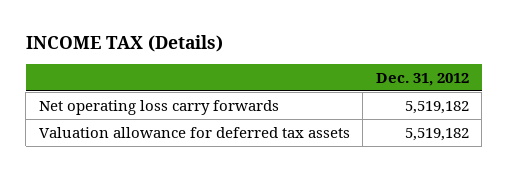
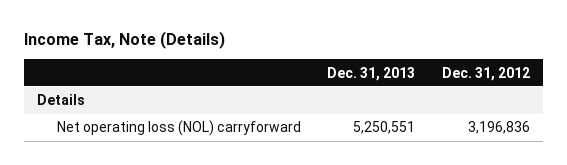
- INCOME TAX (Details)
+ Income Tax, Note (Details)
- | Dec. 31, 2012
+ | Dec. 31, 2013 | Dec. 31, 2012
- Net operating loss carry forwards | 5,519,182
- Valuation allowance for deferred tax assets | 5,519,182
+ Details
+ Net operating loss (NOL) carryforward | 5,250,551 | 3,196,836

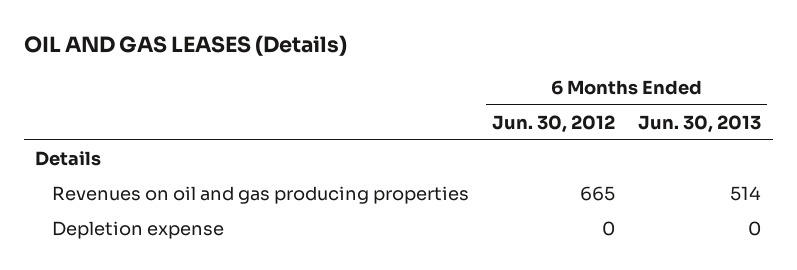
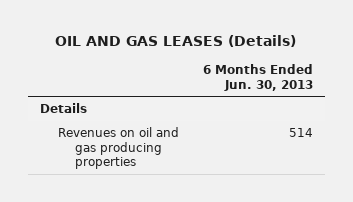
- | 6 Months Ended Jun. 30, 2012 | 6 Months Ended Jun. 30, 2013
+ | 6 Months Ended Jun. 30, 2013
- Depletion expense | 0 | 0

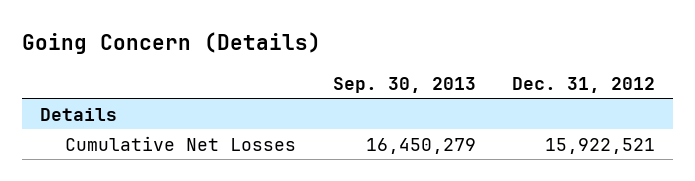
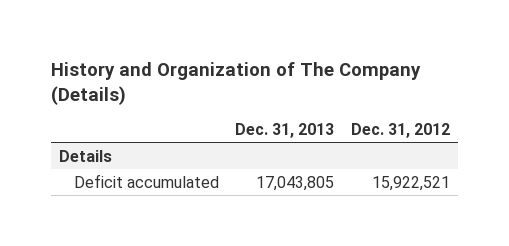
- Going Concern (Details)
+ History and Organization of The Company (Details)
- | Sep. 30, 2013 | Dec. 31, 2012
+ | Dec. 31, 2013 | Dec. 31, 2012
- Cumulative Net Losses | 16,450,279 | 15,922,521
+ Deficit accumulated | 17,043,805 | 15,922,521

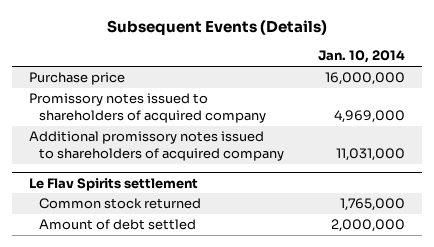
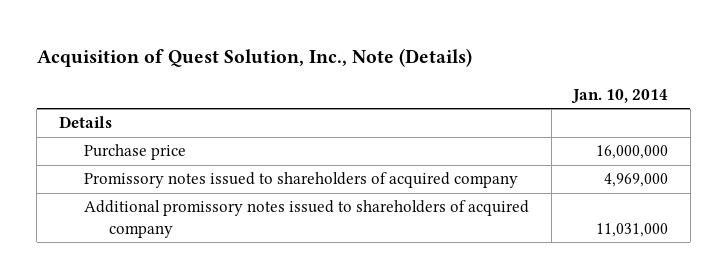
- Subsequent Events (Details)
+ Acquisition of Quest Solution, Inc., Note (Details)
+ Details
- Le Flav Spirits settlement
- Common stock returned | 1,765,000
- Amount of debt settled | 2,000,000

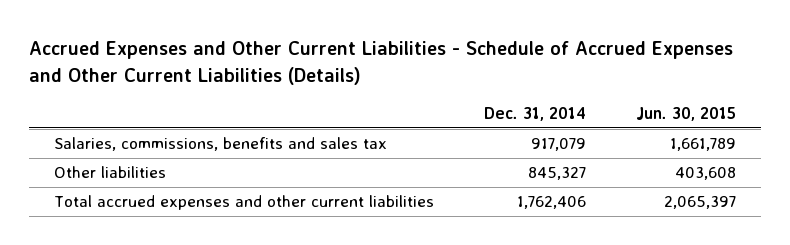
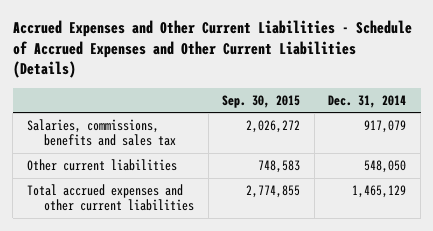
- | Dec. 31, 2014 | Jun. 30, 2015
+ | Sep. 30, 2015 | Dec. 31, 2014
- Other liabilities | 845,327 | 403,608
- Total accrued expenses and other current liabilities | 1,762,406 | 2,065,397
+ Other current liabilities | 748,583 | 548,050
+ Total accrued expenses and other current liabilities | 2,774,855 | 1,465,129

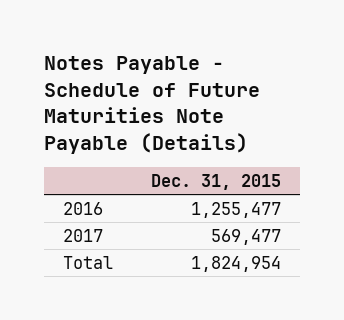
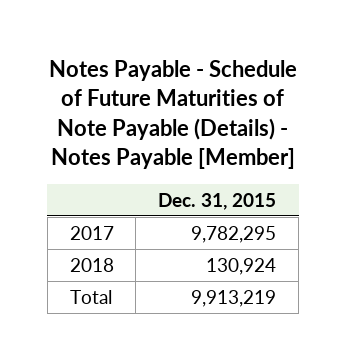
- Notes Payable - Schedule of Future Maturities Note Payable (Details)
+ Notes Payable - Schedule of Future Maturities of Note Payable (Details) - Notes Payable [Member]
- 2016 | 1,255,477
- 2017 | 569,477
- Total | 1,824,954
+ 2017 | 9,782,295
+ 2018 | 130,924
+ Total | 9,913,219

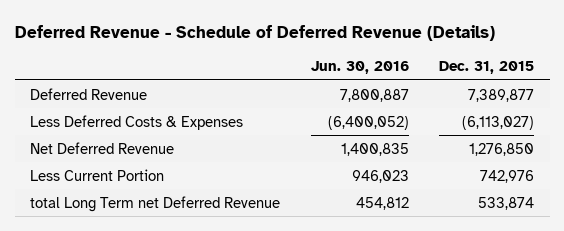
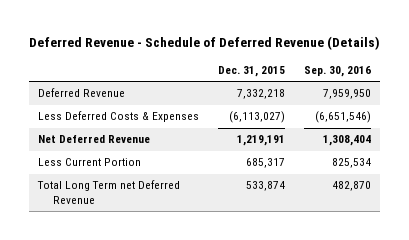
- | Jun. 30, 2016 | Dec. 31, 2015
+ | Dec. 31, 2015 | Sep. 30, 2016
- Deferred Revenue | 7,800,887 | 7,389,877
+ Deferred Revenue | 7,332,218 | 7,959,950
- Net Deferred Revenue | 1,400,835 | 1,276,850
- Less Current Portion | 946,023 | 742,976
- total Long Term net Deferred Revenue | 454,812 | 533,874
+ Net Deferred Revenue | 1,219,191 | 1,308,404
+ Less Current Portion | 685,317 | 825,534
+ Total Long Term net Deferred Revenue | 533,874 | 482,870

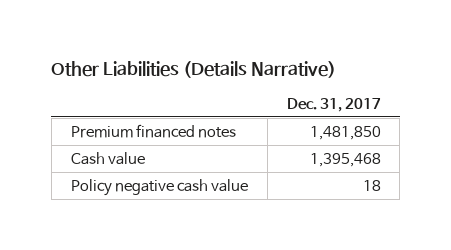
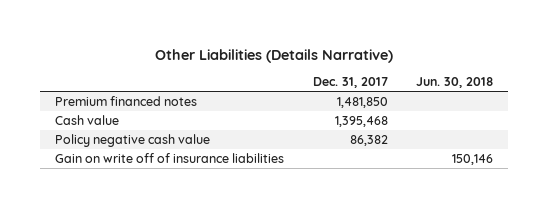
- | Dec. 31, 2017
+ | Dec. 31, 2017 | Jun. 30, 2018
- Policy negative cash value | 18
+ Policy negative cash value | 86,382 |
+ Gain on write off of insurance liabilities | | 150,146

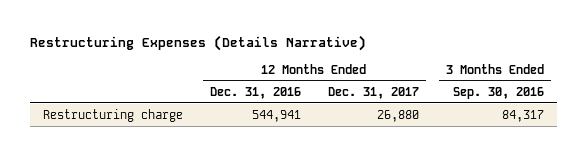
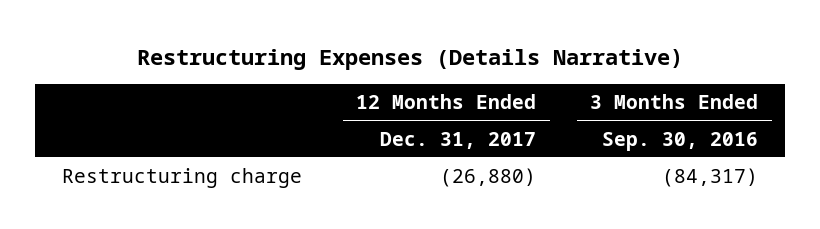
- | 12 Months Ended Dec. 31, 2016 | 12 Months Ended Dec. 31, 2017 | 3 Months Ended Sep. 30, 2016
+ | 12 Months Ended Dec. 31, 2017 | 3 Months Ended Sep. 30, 2016
- Restructuring charge | 544,941 | 26,880 | 84,317
+ Restructuring charge | (26,880) | (84,317)

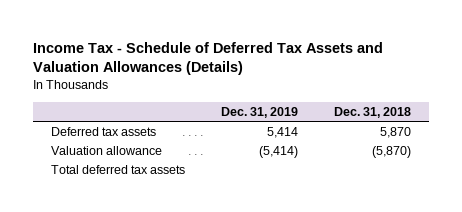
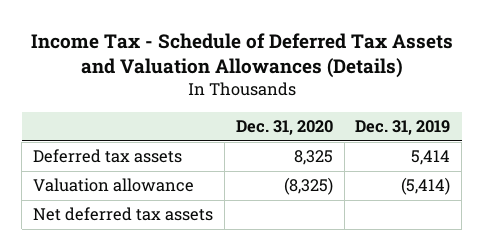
- | Dec. 31, 2019 | Dec. 31, 2018
+ | Dec. 31, 2020 | Dec. 31, 2019
- Total deferred tax assets
+ Net deferred tax assets

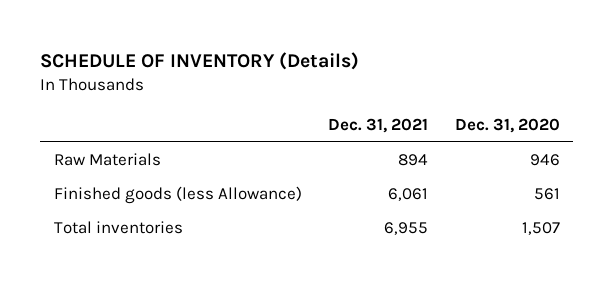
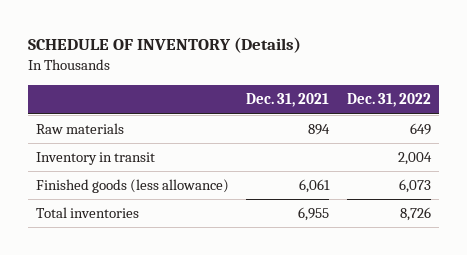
- | Dec. 31, 2021 | Dec. 31, 2020
+ | Dec. 31, 2021 | Dec. 31, 2022
- Raw Materials | 894 | 946
- Finished goods (less Allowance) | 6,061 | 561
+ Raw materials | 894 | 649
+ Inventory in transit | | 2,004
+ Finished goods (less allowance) | 6,061 | 6,073

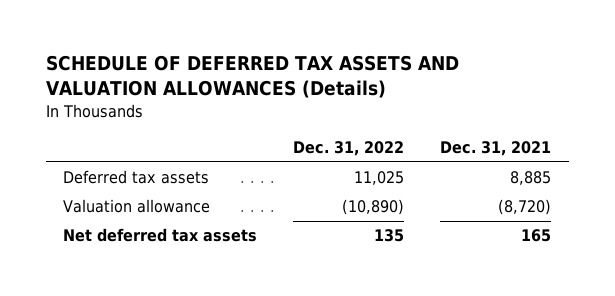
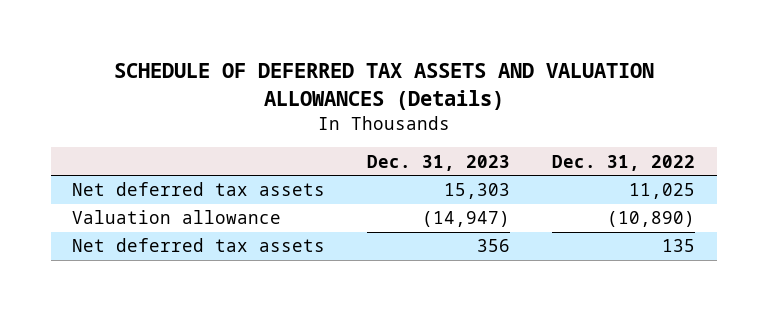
- | Dec. 31, 2022 | Dec. 31, 2021
+ | Dec. 31, 2023 | Dec. 31, 2022
- Deferred tax assets | 11,025 | 8,885
+ Net deferred tax assets | 15,303 | 11,025

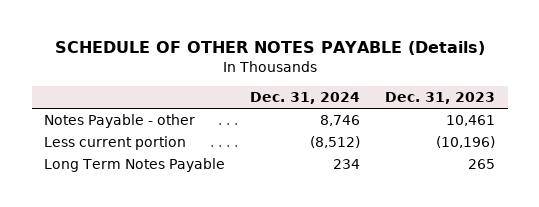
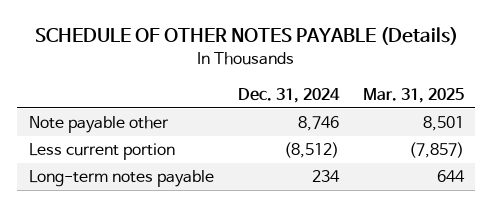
- | Dec. 31, 2024 | Dec. 31, 2023
+ | Dec. 31, 2024 | Mar. 31, 2025
- Notes Payable - other | 8,746 | 10,461
+ Note payable other | 8,746 | 8,501
- Long Term Notes Payable | 234 | 265
+ Long-term notes payable | 234 | 644

